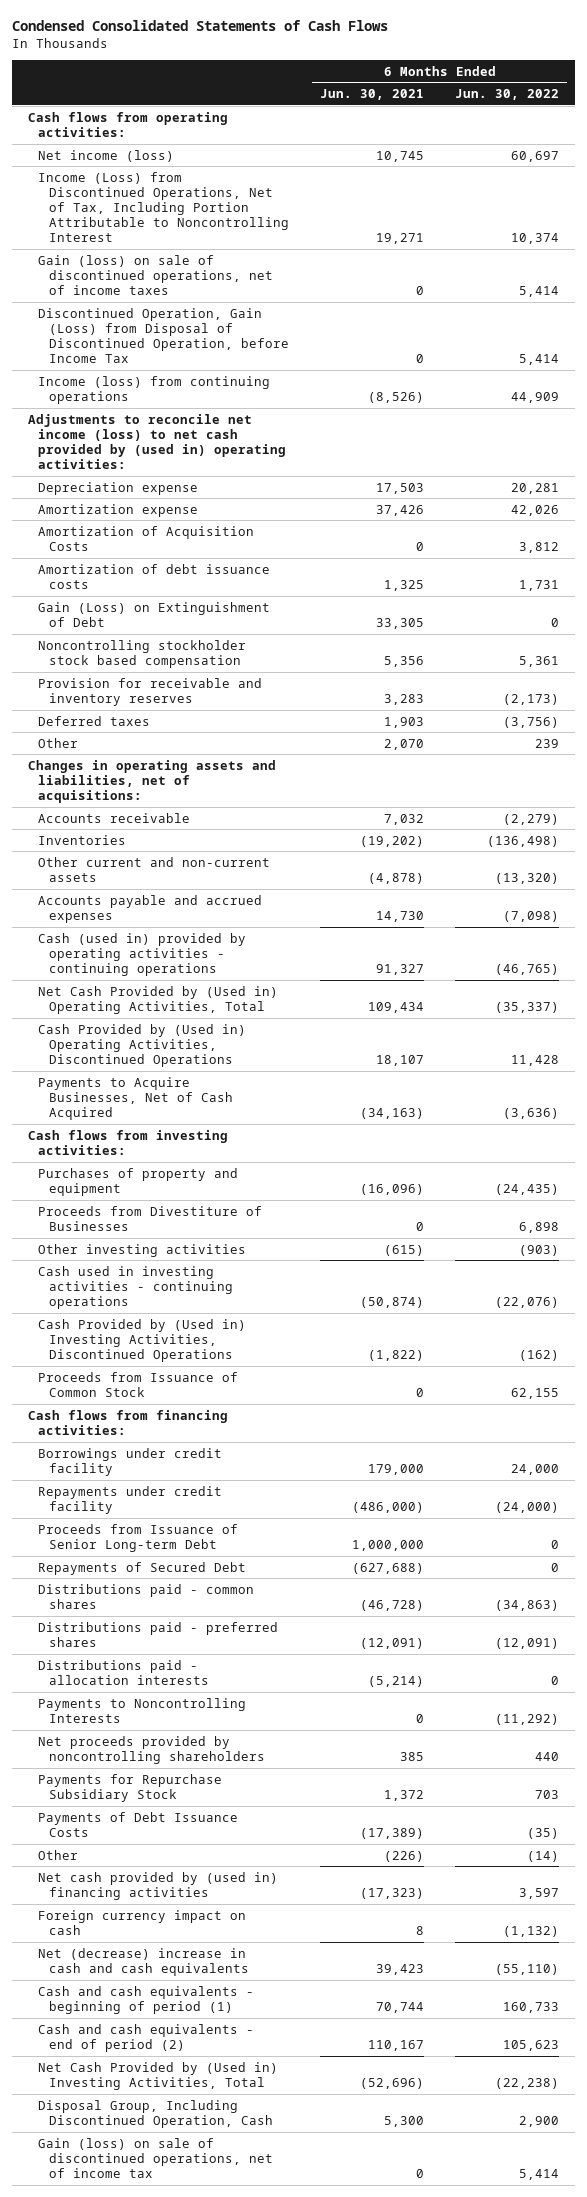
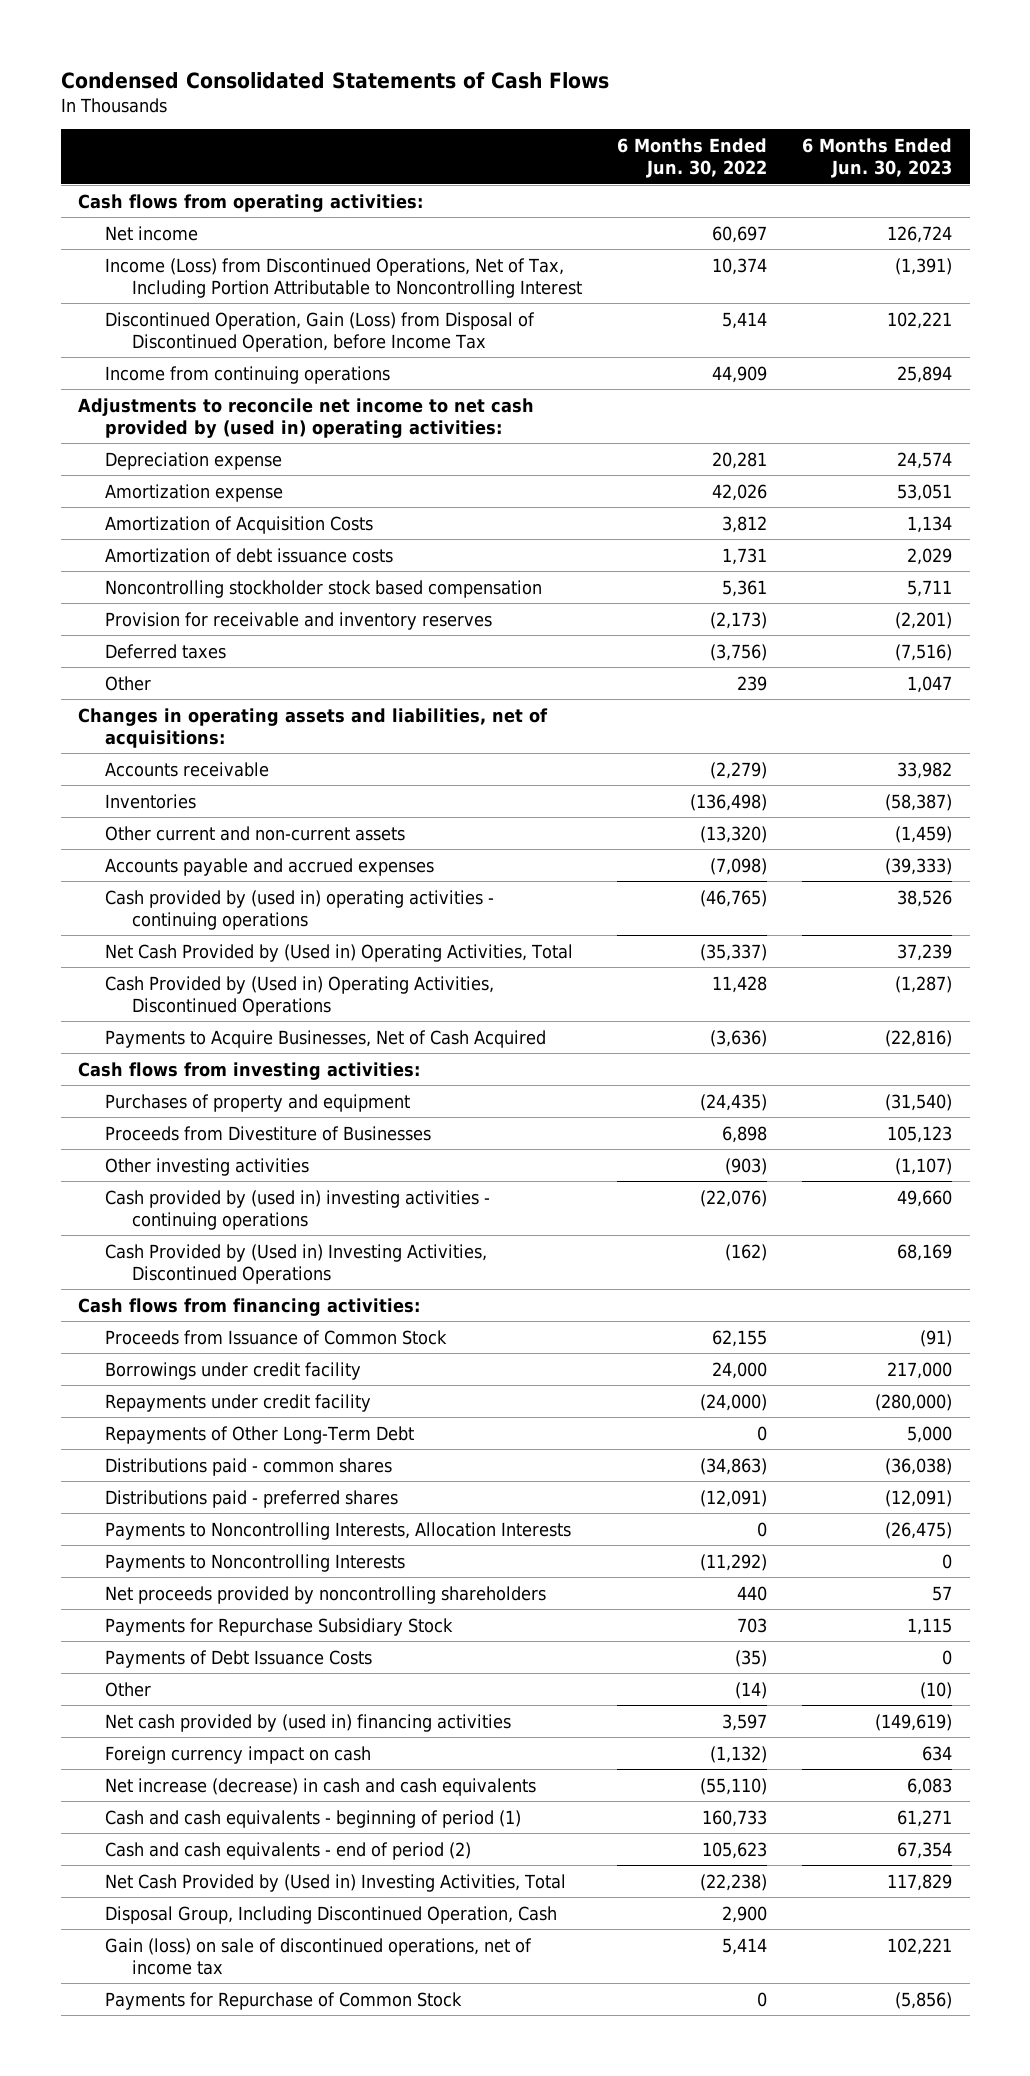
- | 6 Months Ended Jun. 30, 2021 | 6 Months Ended Jun. 30, 2022
+ | 6 Months Ended Jun. 30, 2022 | 6 Months Ended Jun. 30, 2023
- Net income (loss) | 10,745 | 60,697
+ Net income | 60,697 | 126,724
- Gain (loss) on sale of discontinued operations, net of income taxes | 0 | 5,414
- Income (loss) from continuing operations | (8,526) | 44,909
- Adjustments to reconcile net income (loss) to net cash provided by (used in) operating activities:
+ Income from continuing operations | 44,909 | 25,894
+ Adjustments to reconcile net income to net cash provided by (used in) operating activities:
- Gain (Loss) on Extinguishment of Debt | 33,305 | 0
- Cash (used in) provided by operating activities - continuing operations | 91,327 | (46,765)
+ Cash provided by (used in) operating activities - continuing operations | (46,765) | 38,526
- Cash used in investing activities - continuing operations | (50,874) | (22,076)
+ Cash provided by (used in) investing activities - continuing operations | (22,076) | 49,660
moved down: Proceeds from Issuance of Common Stock | 62,155 | (91)
- Proceeds from Issuance of Senior Long-term Debt | 1,000,000 | 0
- Repayments of Secured Debt | (627,688) | 0
+ Repayments of Other Long-Term Debt | 0 | 5,000
- Distributions paid - allocation interests | (5,214) | 0
+ Payments to Noncontrolling Interests, Allocation Interests | 0 | (26,475)
- Net (decrease) increase in cash and cash equivalents | 39,423 | (55,110)
+ Net increase (decrease) in cash and cash equivalents | (55,110) | 6,083
+ Payments for Repurchase of Common Stock | 0 | (5,856)

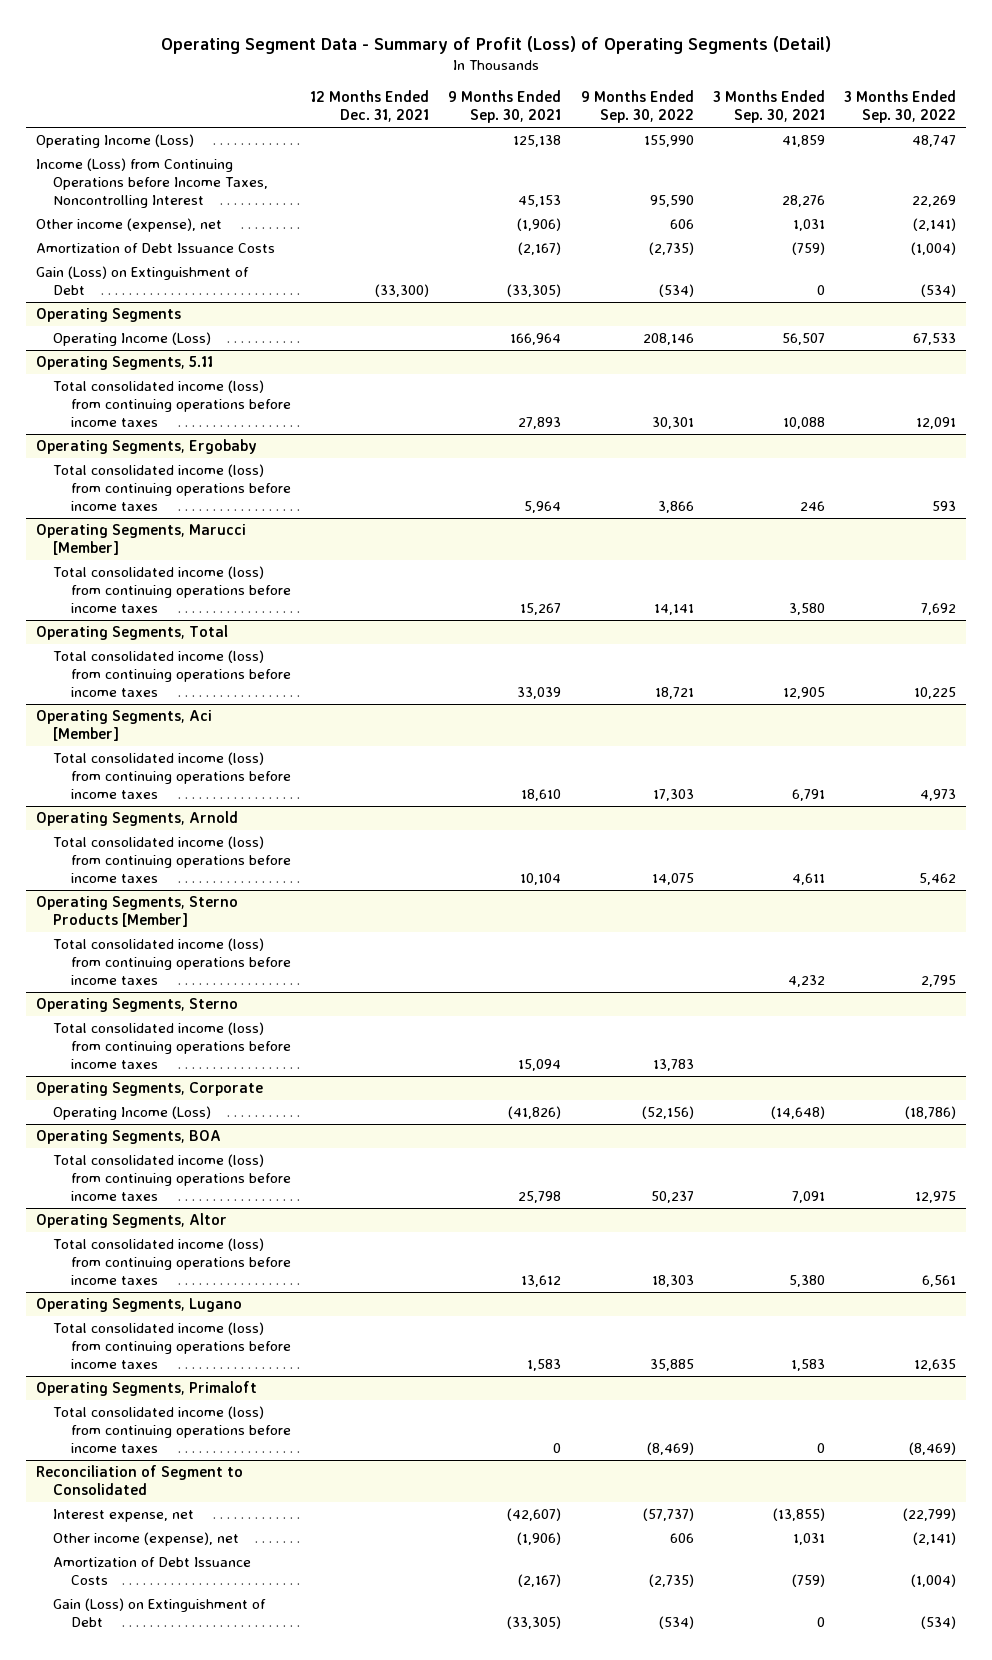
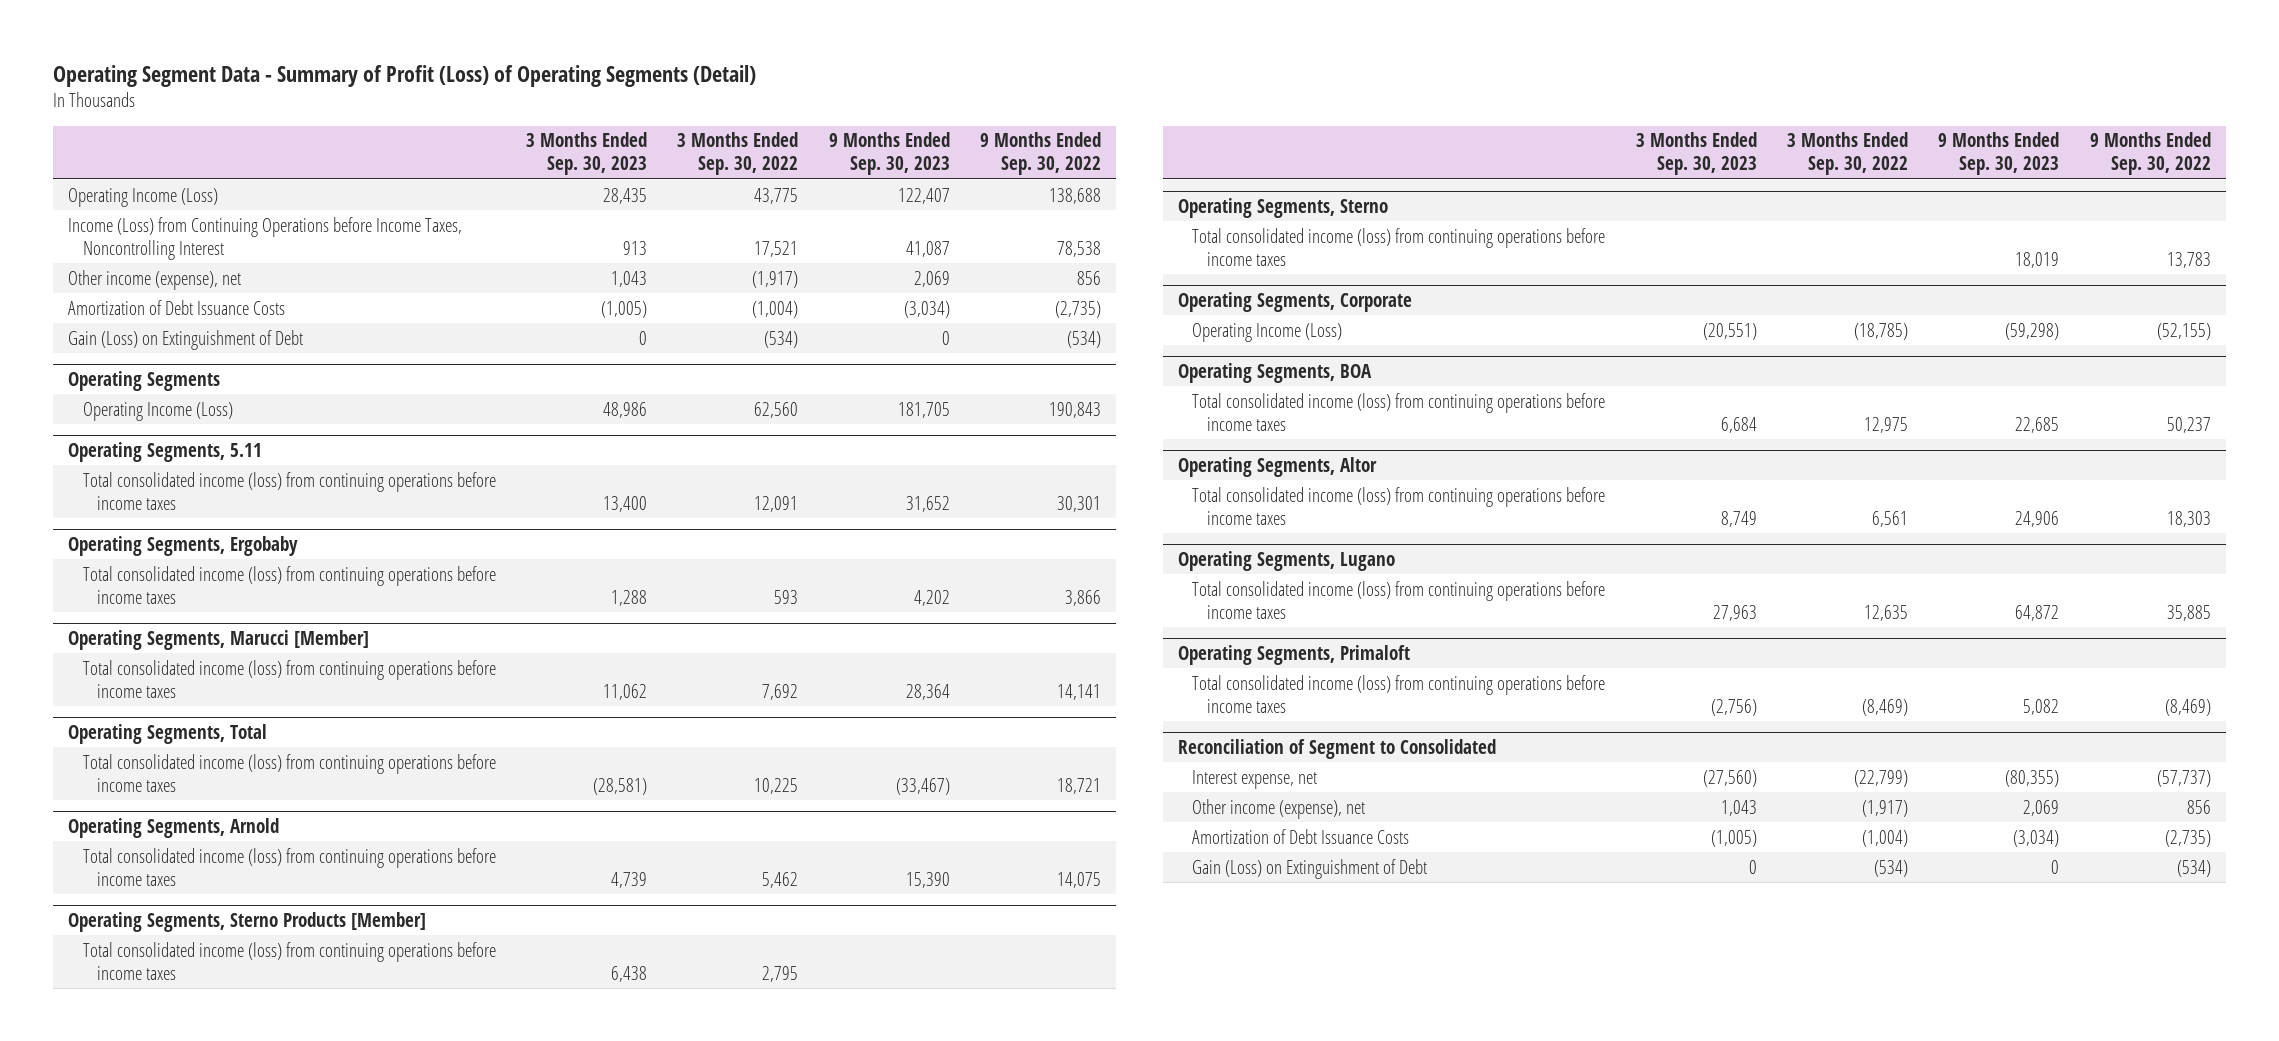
- | 12 Months Ended Dec. 31, 2021 | 9 Months Ended Sep. 30, 2021 | 9 Months Ended Sep. 30, 2022 | 3 Months Ended Sep. 30, 2021 | 3 Months Ended Sep. 30, 2022
+ | 3 Months Ended Sep. 30, 2023 | 3 Months Ended Sep. 30, 2022 | 9 Months Ended Sep. 30, 2023 | 9 Months Ended Sep. 30, 2022
- Operating Income (Loss) | | 125,138 | 155,990 | 41,859 | 48,747
- Income (Loss) from Continuing Operations before Income Taxes, Noncontrolling Interest | | 45,153 | 95,590 | 28,276 | 22,269
- Other income (expense), net | | (1,906) | 606 | 1,031 | (2,141)
+ Operating Income (Loss) | 28,435 | 43,775 | 122,407 | 138,688
+ Income (Loss) from Continuing Operations before Income Taxes, Noncontrolling Interest | 913 | 17,521 | 41,087 | 78,538
+ Other income (expense), net | 1,043 | (1,917) | 2,069 | 856
@ Operating Segments
- Operating Income (Loss) | | 166,964 | 208,146 | 56,507 | 67,533
+ Operating Income (Loss) | 48,986 | 62,560 | 181,705 | 190,843
- Operating Segments, Aci [Member]
- Total consolidated income (loss) from continuing operations before income taxes | | 18,610 | 17,303 | 6,791 | 4,973
@ Operating Segments, Corporate
- Operating Income (Loss) | | (41,826) | (52,156) | (14,648) | (18,786)
+ Operating Income (Loss) | (20,551) | (18,785) | (59,298) | (52,155)
@ Reconciliation of Segment to Consolidated
- Other income (expense), net | | (1,906) | 606 | 1,031 | (2,141)
+ Other income (expense), net | 1,043 | (1,917) | 2,069 | 856

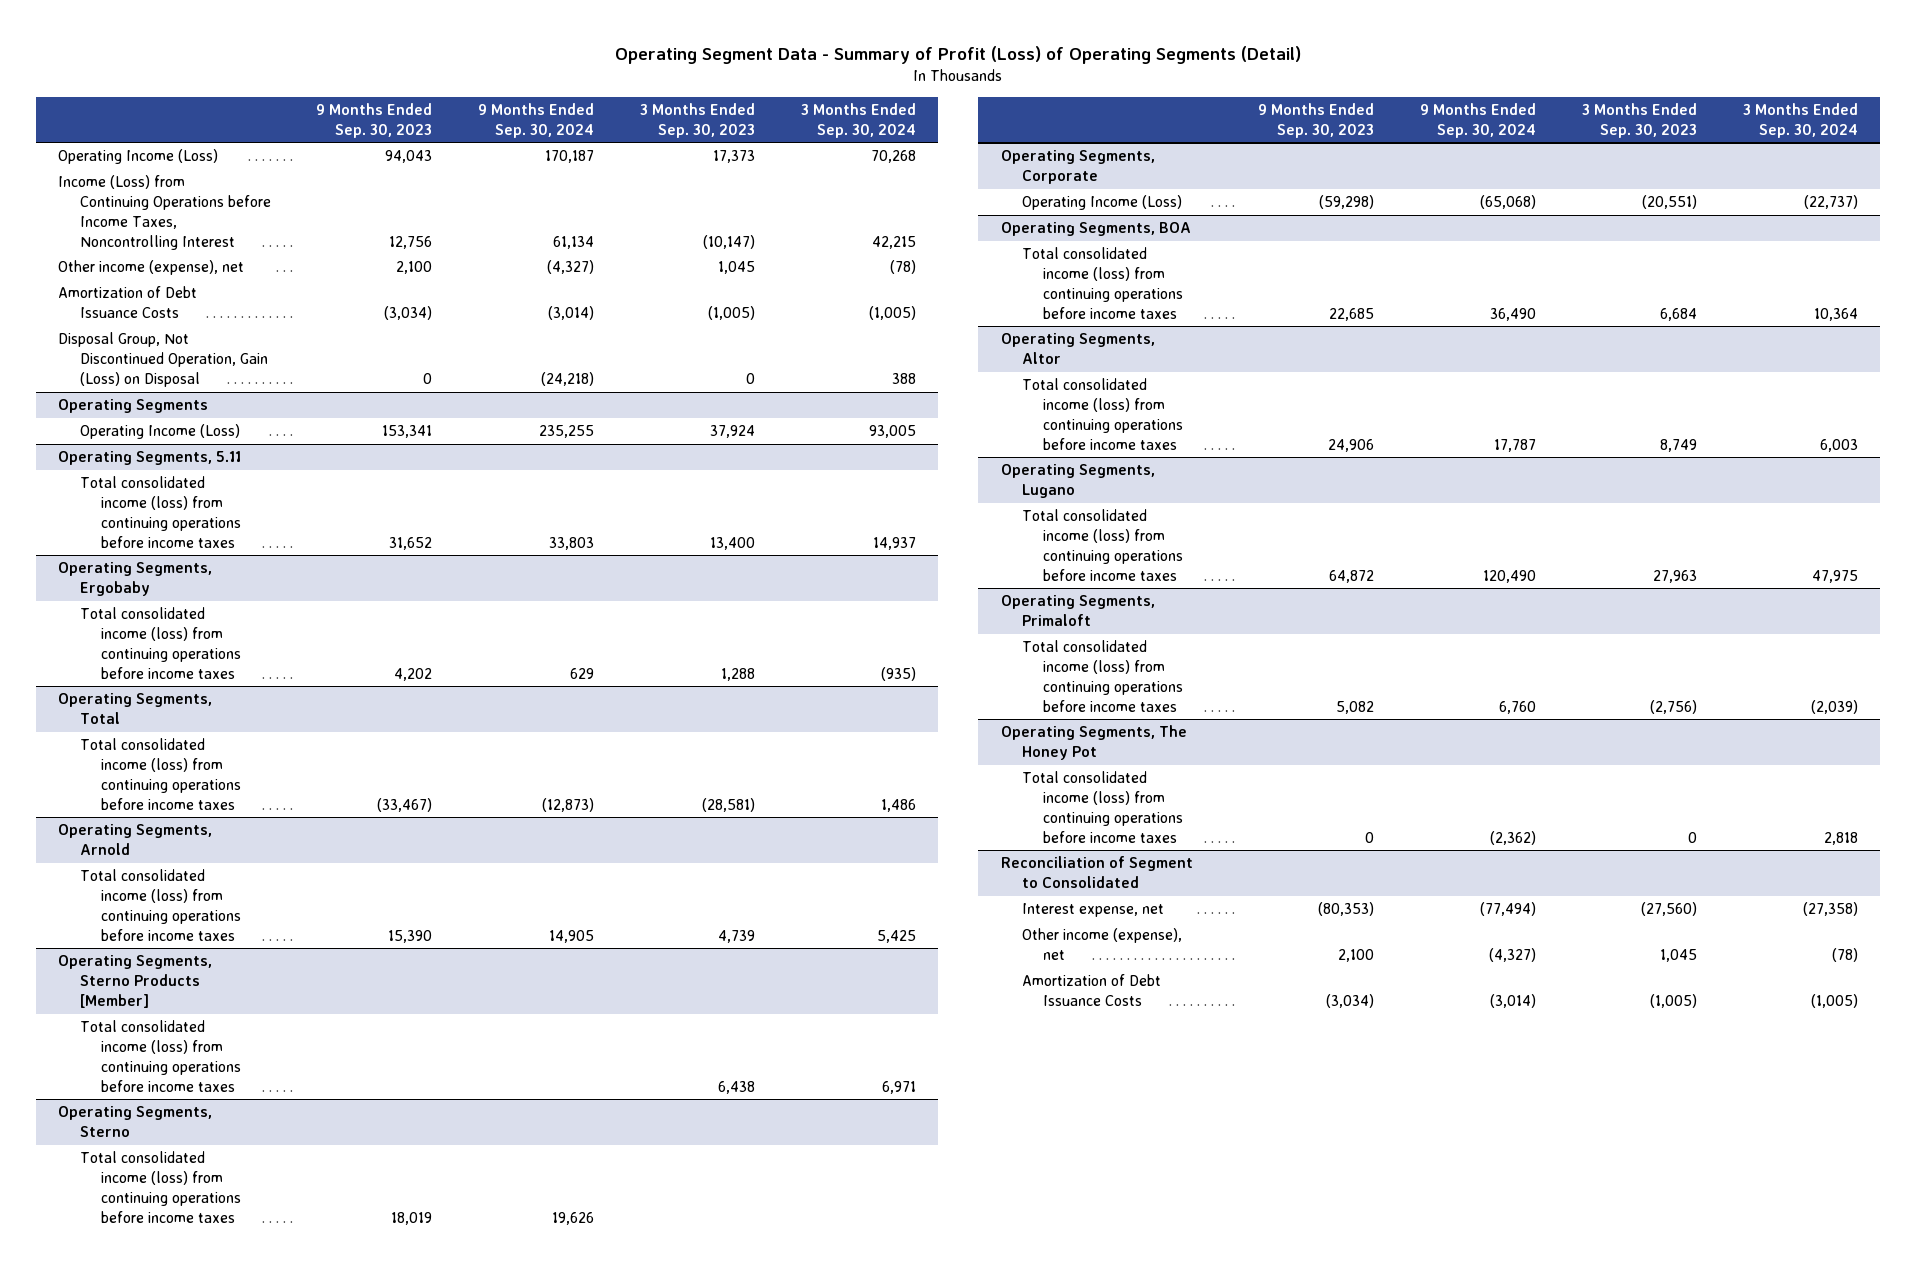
- | 3 Months Ended Sep. 30, 2023 | 3 Months Ended Sep. 30, 2022 | 9 Months Ended Sep. 30, 2023 | 9 Months Ended Sep. 30, 2022
+ | 9 Months Ended Sep. 30, 2023 | 9 Months Ended Sep. 30, 2024 | 3 Months Ended Sep. 30, 2023 | 3 Months Ended Sep. 30, 2024
- Operating Income (Loss) | 28,435 | 43,775 | 122,407 | 138,688
- Income (Loss) from Continuing Operations before Income Taxes, Noncontrolling Interest | 913 | 17,521 | 41,087 | 78,538
- Other income (expense), net | 1,043 | (1,917) | 2,069 | 856
+ Operating Income (Loss) | 94,043 | 170,187 | 17,373 | 70,268
+ Income (Loss) from Continuing Operations before Income Taxes, Noncontrolling Interest | 12,756 | 61,134 | (10,147) | 42,215
+ Other income (expense), net | 2,100 | (4,327) | 1,045 | (78)
- Gain (Loss) on Extinguishment of Debt | 0 | (534) | 0 | (534)
+ Disposal Group, Not Discontinued Operation, Gain (Loss) on Disposal | 0 | (24,218) | 0 | 388
@ Operating Segments
- Operating Income (Loss) | 48,986 | 62,560 | 181,705 | 190,843
+ Operating Income (Loss) | 153,341 | 235,255 | 37,924 | 93,005
- Operating Segments, Marucci [Member]
- Total consolidated income (loss) from continuing operations before income taxes | 11,062 | 7,692 | 28,364 | 14,141
+ Operating Segments, The Honey Pot
+ Total consolidated income (loss) from continuing operations before income taxes | 0 | (2,362) | 0 | 2,818
@ Reconciliation of Segment to Consolidated
- Interest expense, net | (27,560) | (22,799) | (80,355) | (57,737)
- Other income (expense), net | 1,043 | (1,917) | 2,069 | 856
+ Interest expense, net | (80,353) | (77,494) | (27,560) | (27,358)
+ Other income (expense), net | 2,100 | (4,327) | 1,045 | (78)
- Gain (Loss) on Extinguishment of Debt | 0 | (534) | 0 | (534)

